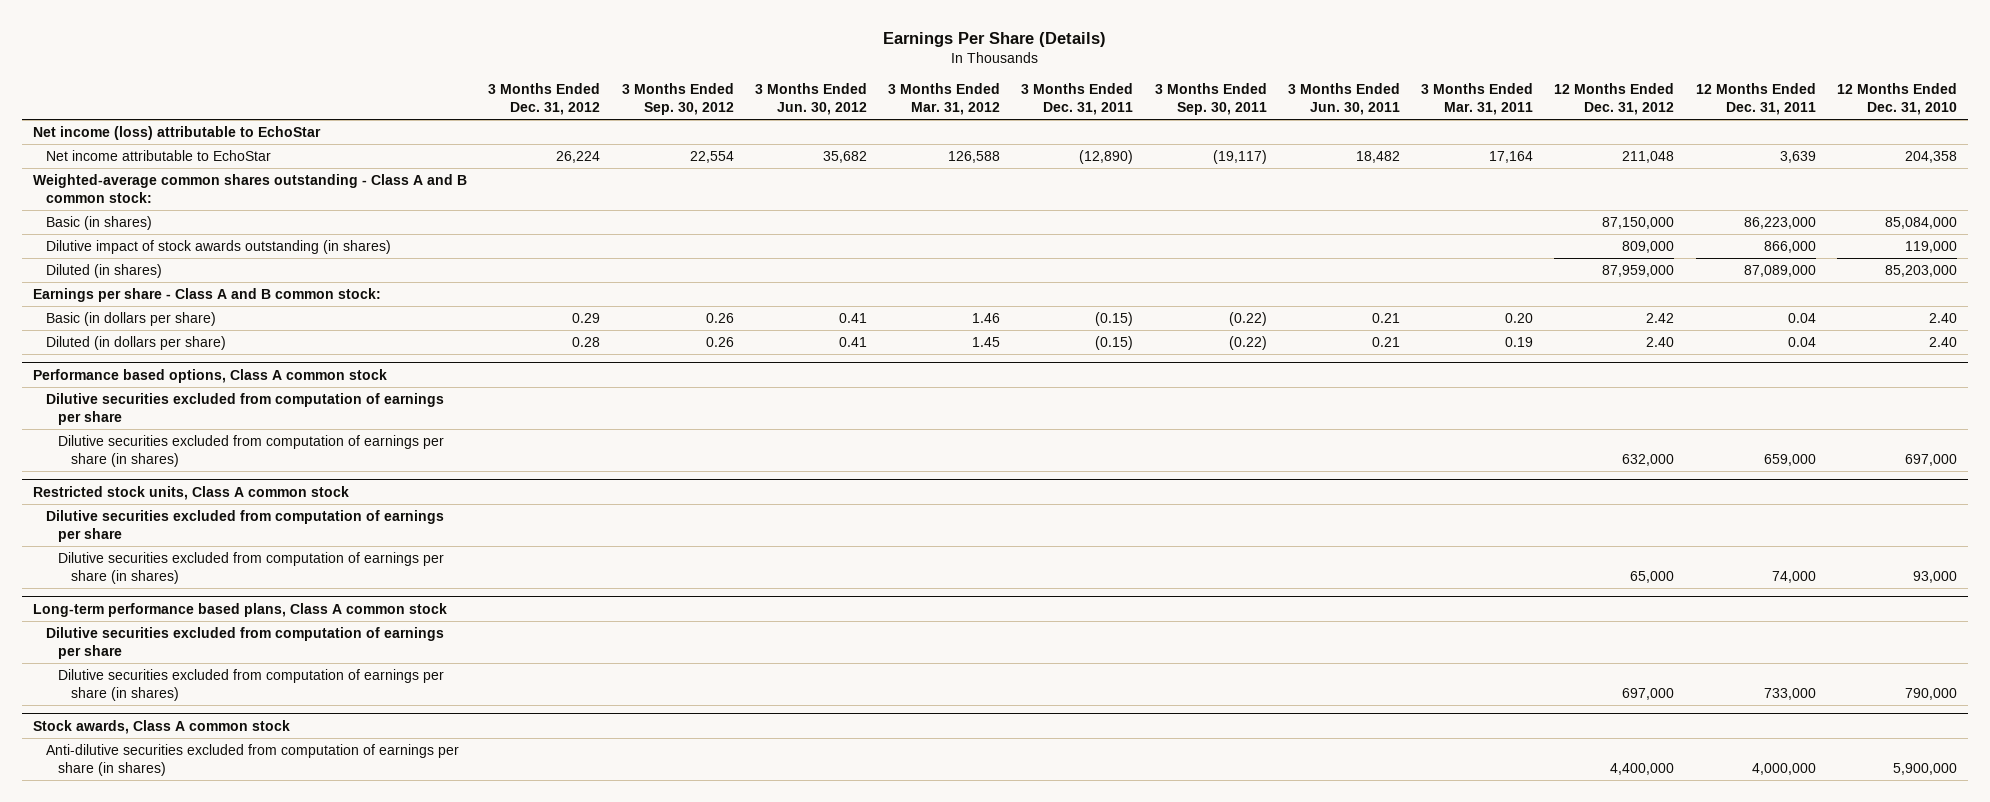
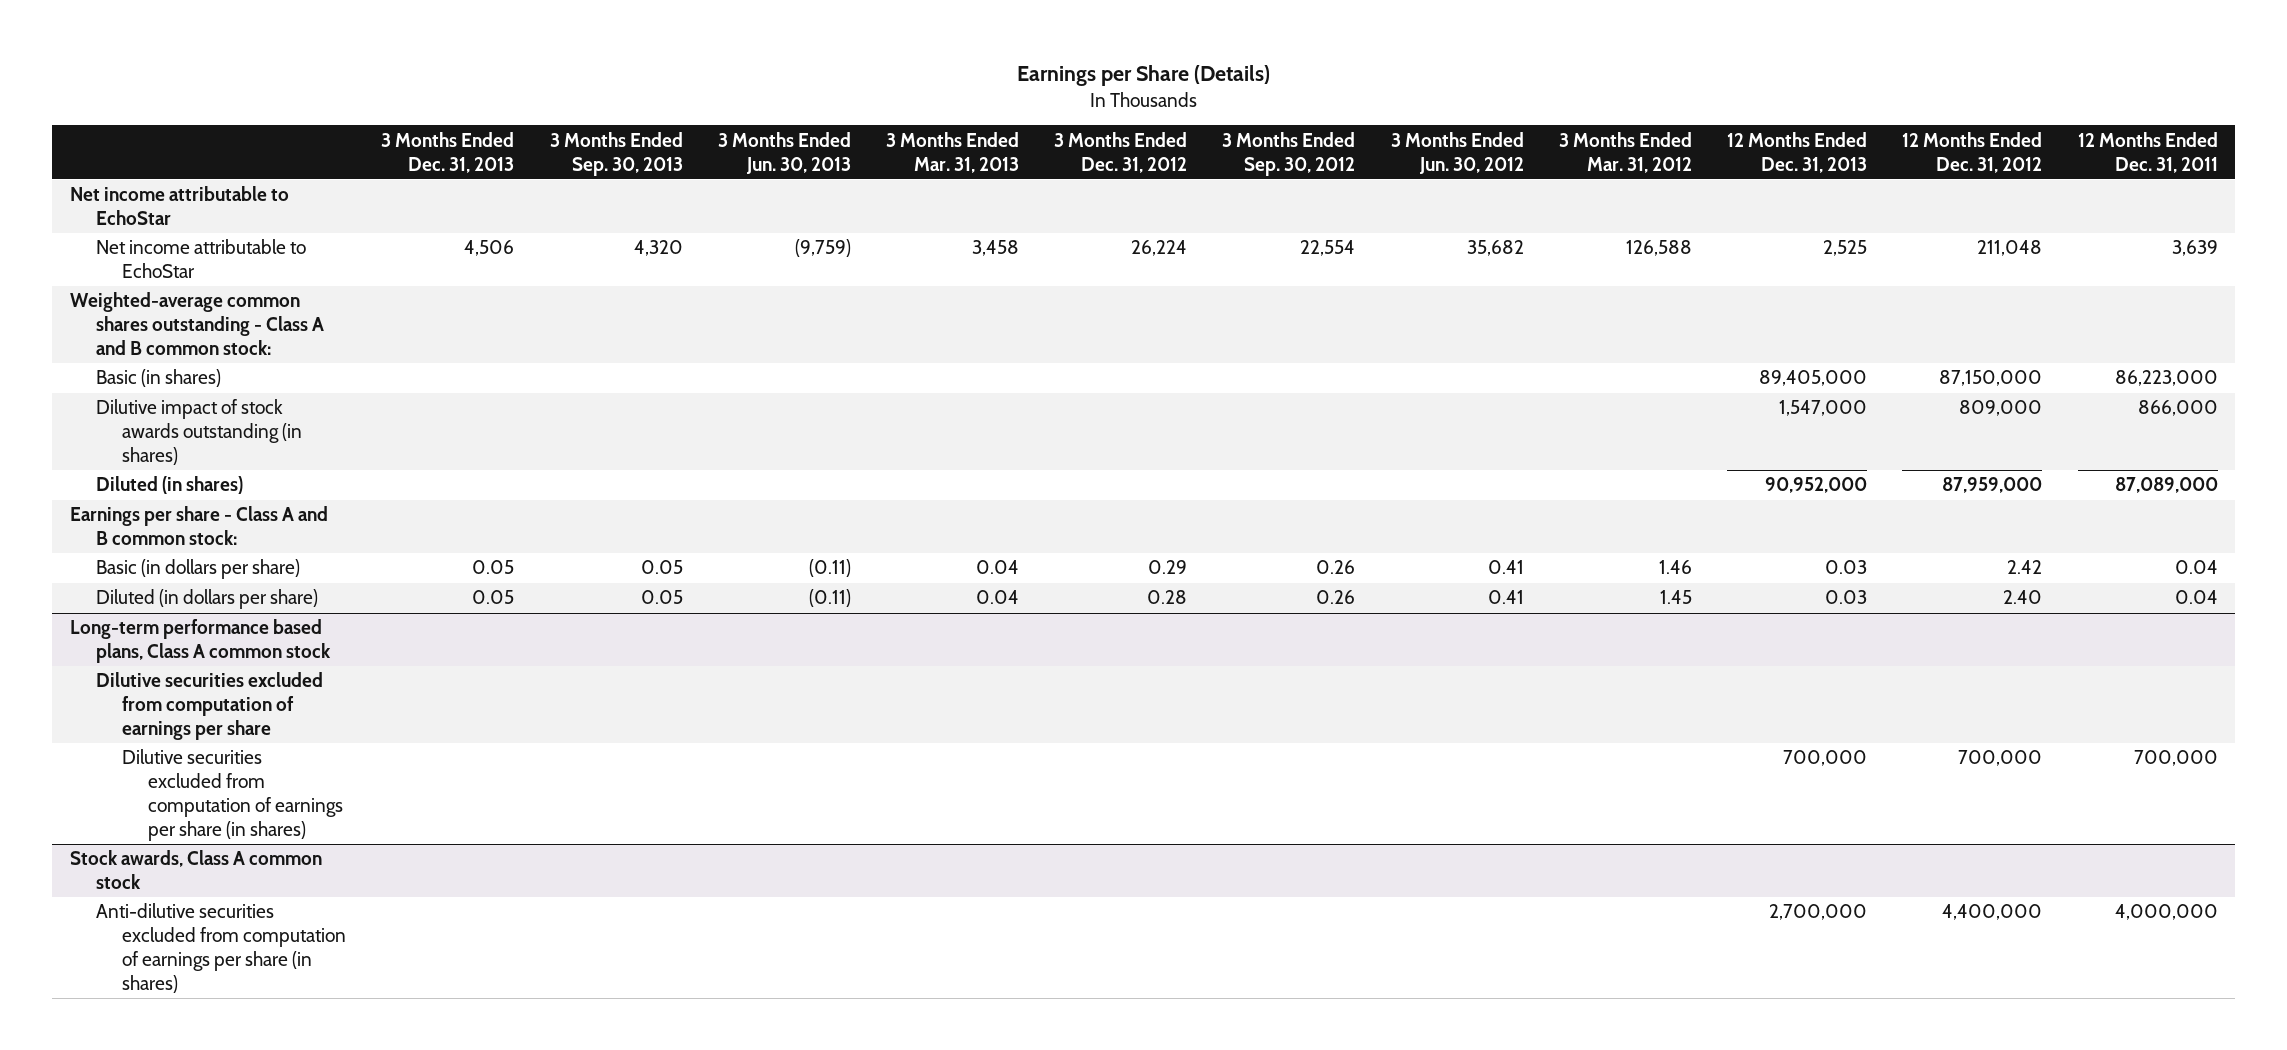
- Earnings Per Share (Details)
+ Earnings per Share (Details)
- | 3 Months Ended Dec. 31, 2012 | 3 Months Ended Sep. 30, 2012 | 3 Months Ended Jun. 30, 2012 | 3 Months Ended Mar. 31, 2012 | 3 Months Ended Dec. 31, 2011 | 3 Months Ended Sep. 30, 2011 | 3 Months Ended Jun. 30, 2011 | 3 Months Ended Mar. 31, 2011 | 12 Months Ended Dec. 31, 2012 | 12 Months Ended Dec. 31, 2011 | 12 Months Ended Dec. 31, 2010
+ | 3 Months Ended Dec. 31, 2013 | 3 Months Ended Sep. 30, 2013 | 3 Months Ended Jun. 30, 2013 | 3 Months Ended Mar. 31, 2013 | 3 Months Ended Dec. 31, 2012 | 3 Months Ended Sep. 30, 2012 | 3 Months Ended Jun. 30, 2012 | 3 Months Ended Mar. 31, 2012 | 12 Months Ended Dec. 31, 2013 | 12 Months Ended Dec. 31, 2012 | 12 Months Ended Dec. 31, 2011
- Net income (loss) attributable to EchoStar
+ Net income attributable to EchoStar
- Performance based options, Class A common stock
- Dilutive securities excluded from computation of earnings per share
- Dilutive securities excluded from computation of earnings per share (in shares) | | | | | | | | | 632,000 | 659,000 | 697,000
- Restricted stock units, Class A common stock
- Dilutive securities excluded from computation of earnings per share
- Dilutive securities excluded from computation of earnings per share (in shares) | | | | | | | | | 65,000 | 74,000 | 93,000
@ Long-term performance based plans, Class A common stock
- Dilutive securities excluded from computation of earnings per share (in shares) | | | | | | | | | 697,000 | 733,000 | 790,000
+ Dilutive securities excluded from computation of earnings per share (in shares) | | | | | | | | | 700,000 | 700,000 | 700,000

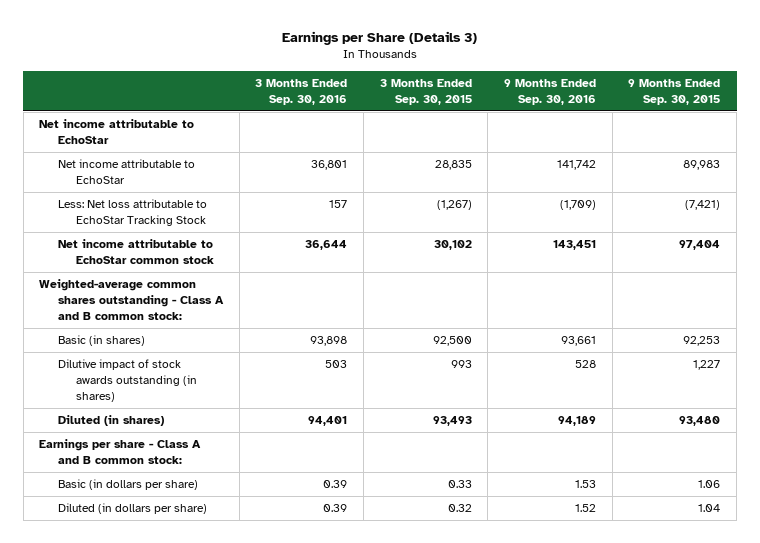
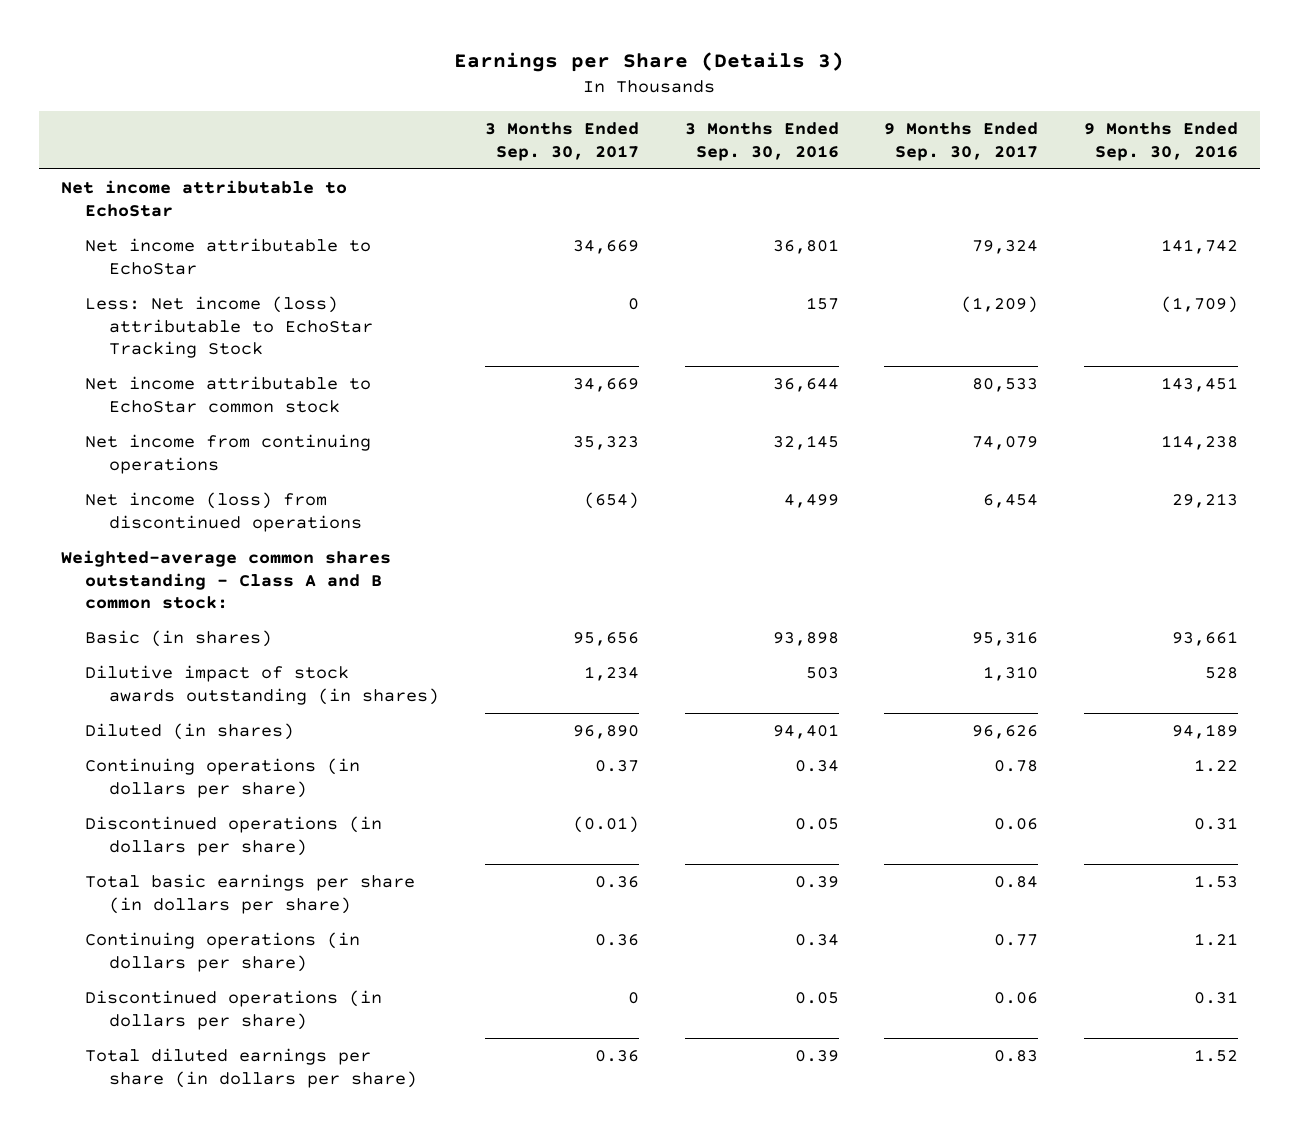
- | 3 Months Ended Sep. 30, 2016 | 3 Months Ended Sep. 30, 2015 | 9 Months Ended Sep. 30, 2016 | 9 Months Ended Sep. 30, 2015
+ | 3 Months Ended Sep. 30, 2017 | 3 Months Ended Sep. 30, 2016 | 9 Months Ended Sep. 30, 2017 | 9 Months Ended Sep. 30, 2016
- Less: Net loss attributable to EchoStar Tracking Stock | 157 | (1,267) | (1,709) | (7,421)
+ Less: Net income (loss) attributable to EchoStar Tracking Stock | 0 | 157 | (1,209) | (1,709)
+ Net income from continuing operations | 35,323 | 32,145 | 74,079 | 114,238
+ Net income (loss) from discontinued operations | (654) | 4,499 | 6,454 | 29,213
- Earnings per share - Class A and B common stock:
- Basic (in dollars per share) | 0.39 | 0.33 | 1.53 | 1.06
- Diluted (in dollars per share) | 0.39 | 0.32 | 1.52 | 1.04
+ Continuing operations (in dollars per share) | 0.37 | 0.34 | 0.78 | 1.22
+ Discontinued operations (in dollars per share) | (0.01) | 0.05 | 0.06 | 0.31
+ Total basic earnings per share (in dollars per share) | 0.36 | 0.39 | 0.84 | 1.53
+ Continuing operations (in dollars per share) | 0.36 | 0.34 | 0.77 | 1.21
+ Discontinued operations (in dollars per share) | 0 | 0.05 | 0.06 | 0.31
+ Total diluted earnings per share (in dollars per share) | 0.36 | 0.39 | 0.83 | 1.52

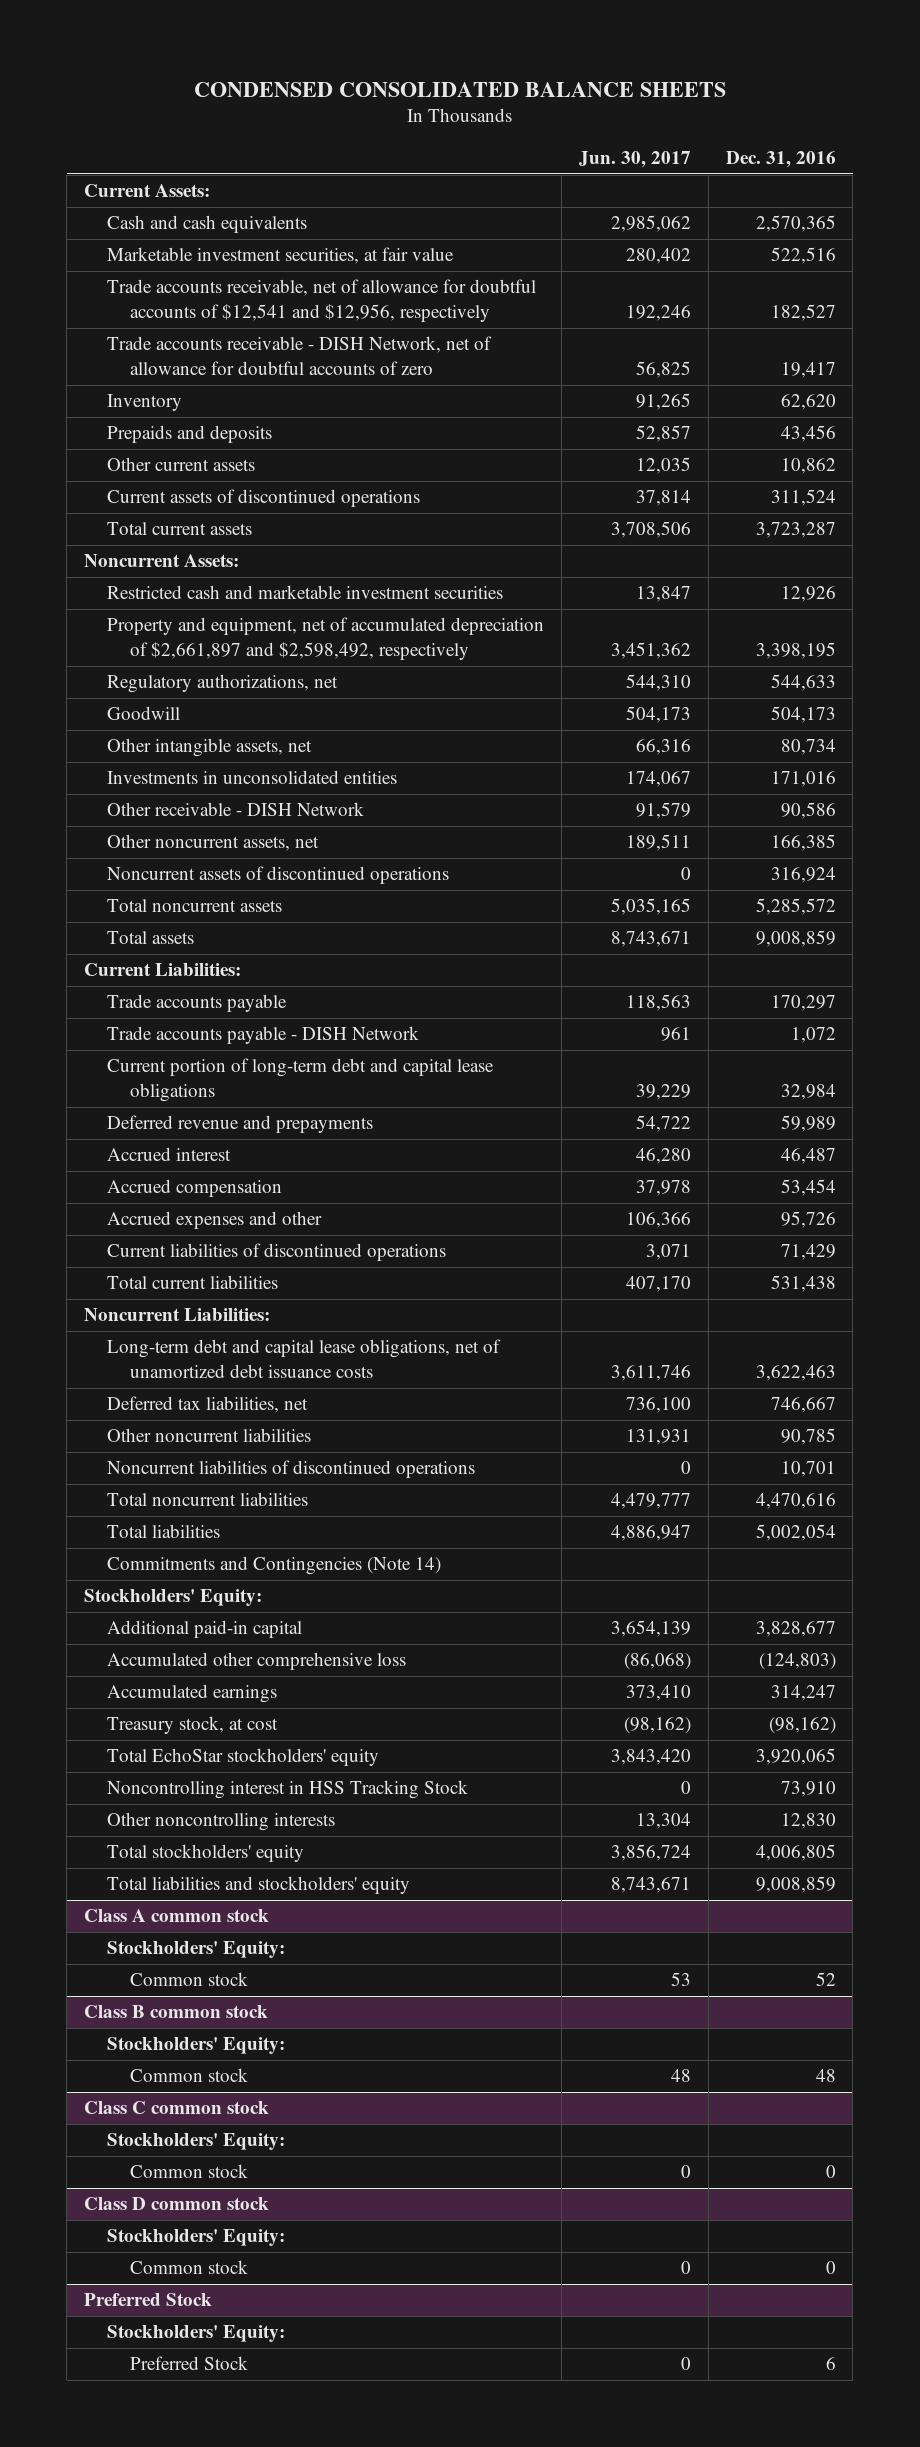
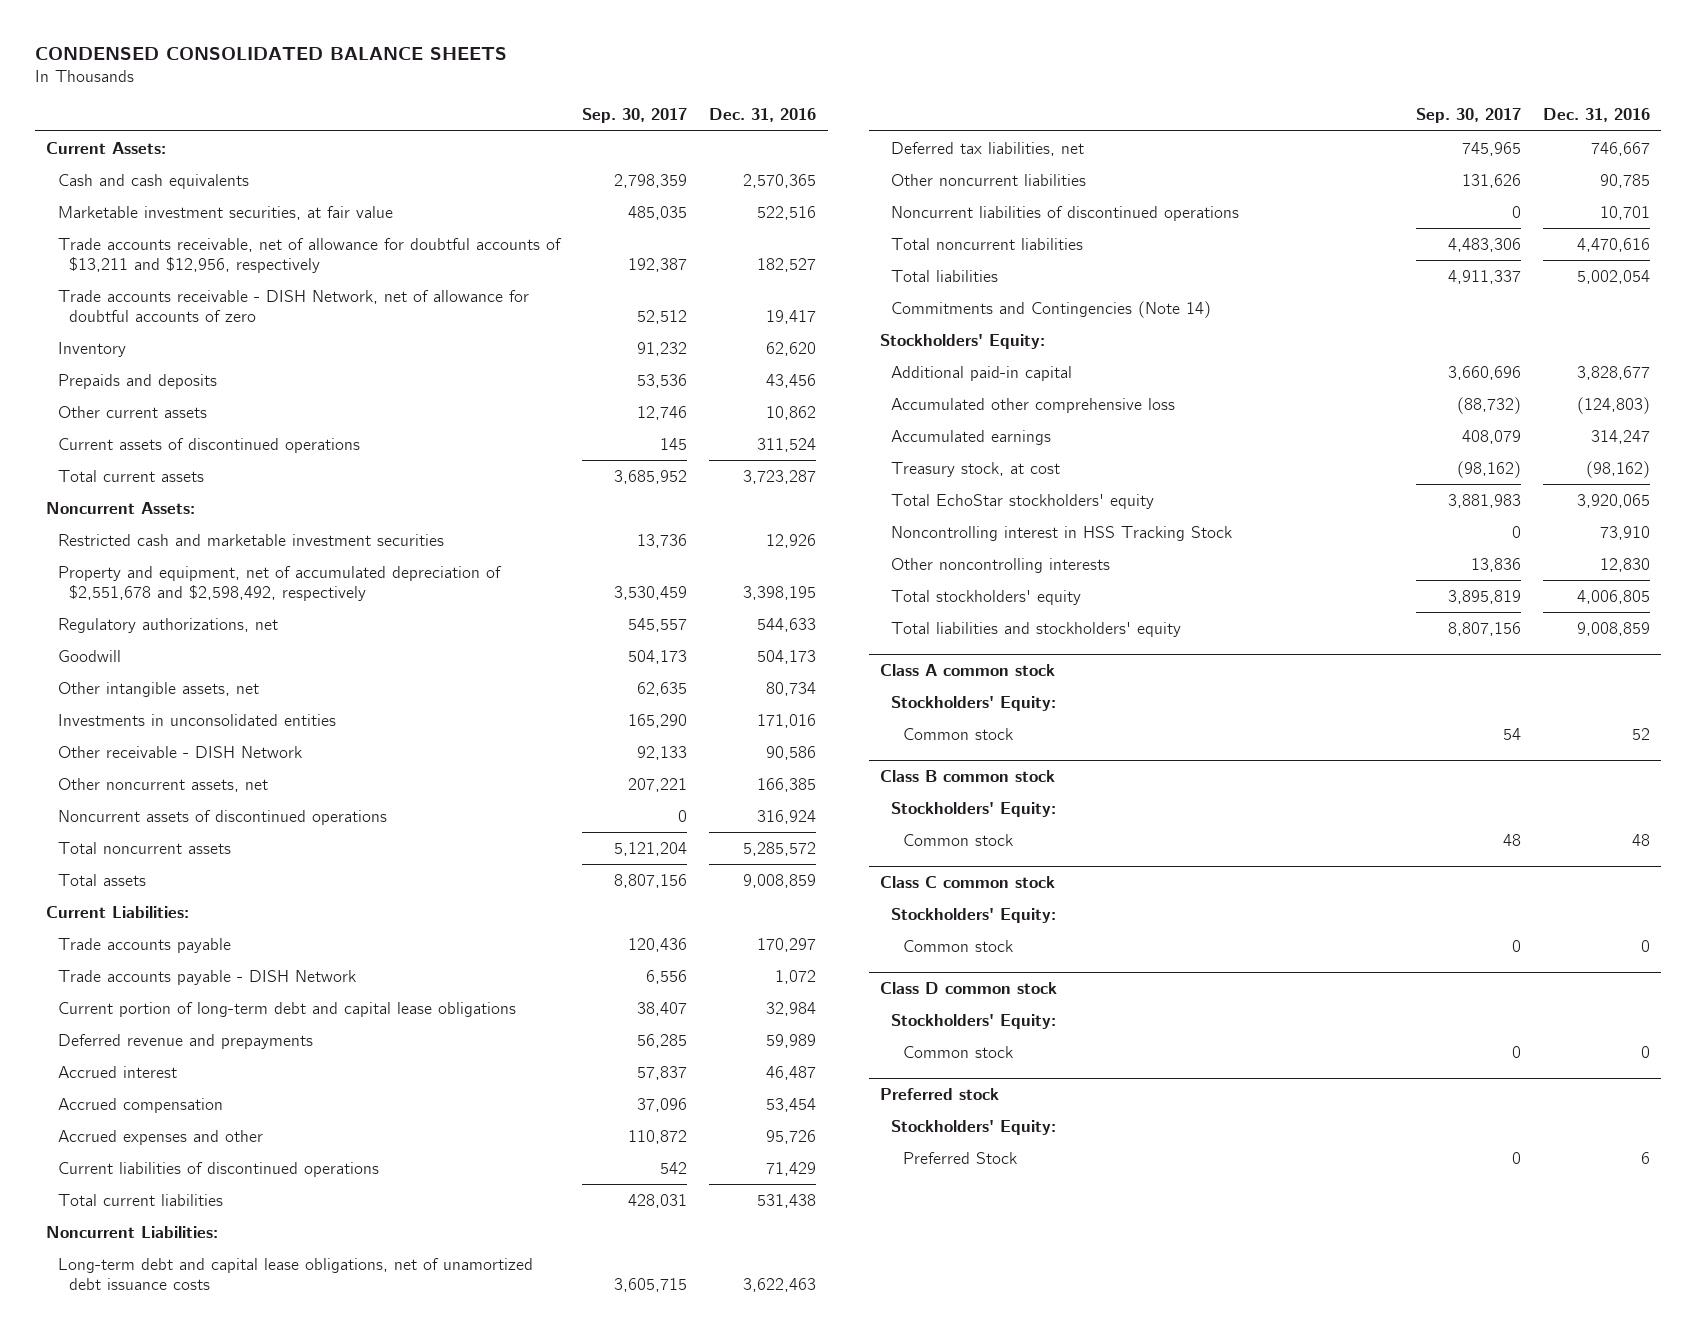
- | Jun. 30, 2017 | Dec. 31, 2016
+ | Sep. 30, 2017 | Dec. 31, 2016
- Trade accounts receivable, net of allowance for doubtful accounts of $12,541 and $12,956, respectively | 192,246 | 182,527
+ Trade accounts receivable, net of allowance for doubtful accounts of $13,211 and $12,956, respectively | 192,387 | 182,527
- Property and equipment, net of accumulated depreciation of $2,661,897 and $2,598,492, respectively | 3,451,362 | 3,398,195
+ Property and equipment, net of accumulated depreciation of $2,551,678 and $2,598,492, respectively | 3,530,459 | 3,398,195
- Preferred Stock
+ Preferred stock

